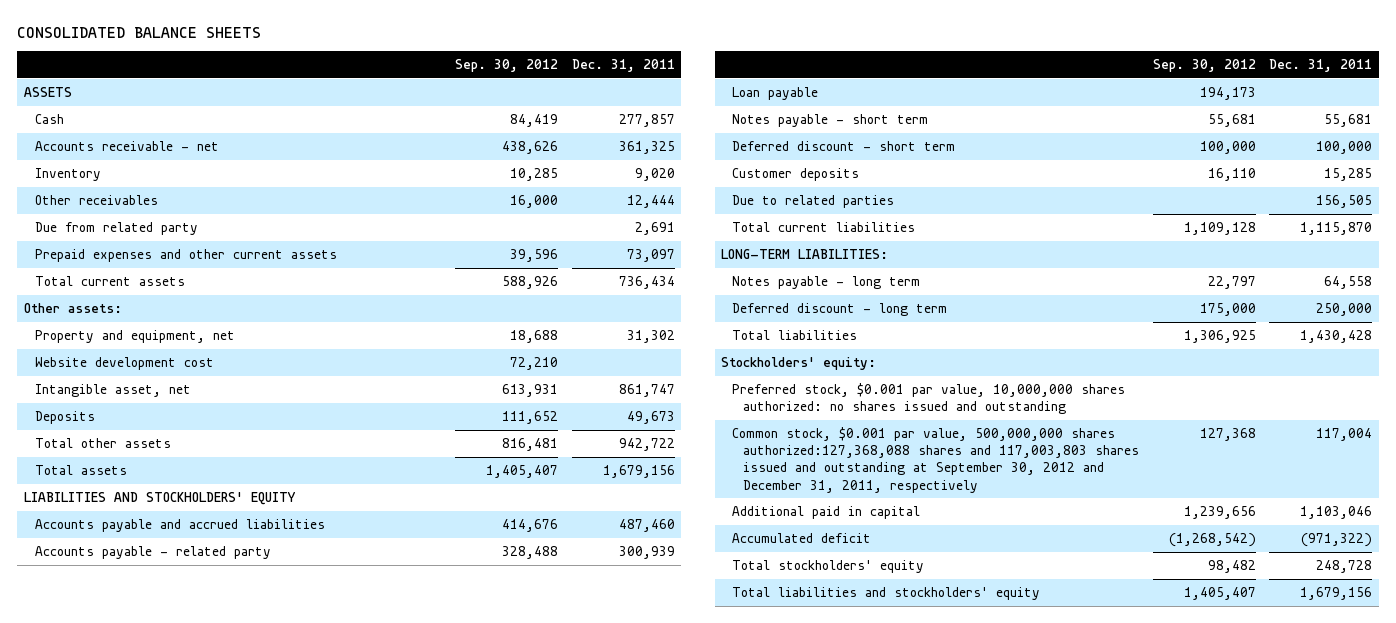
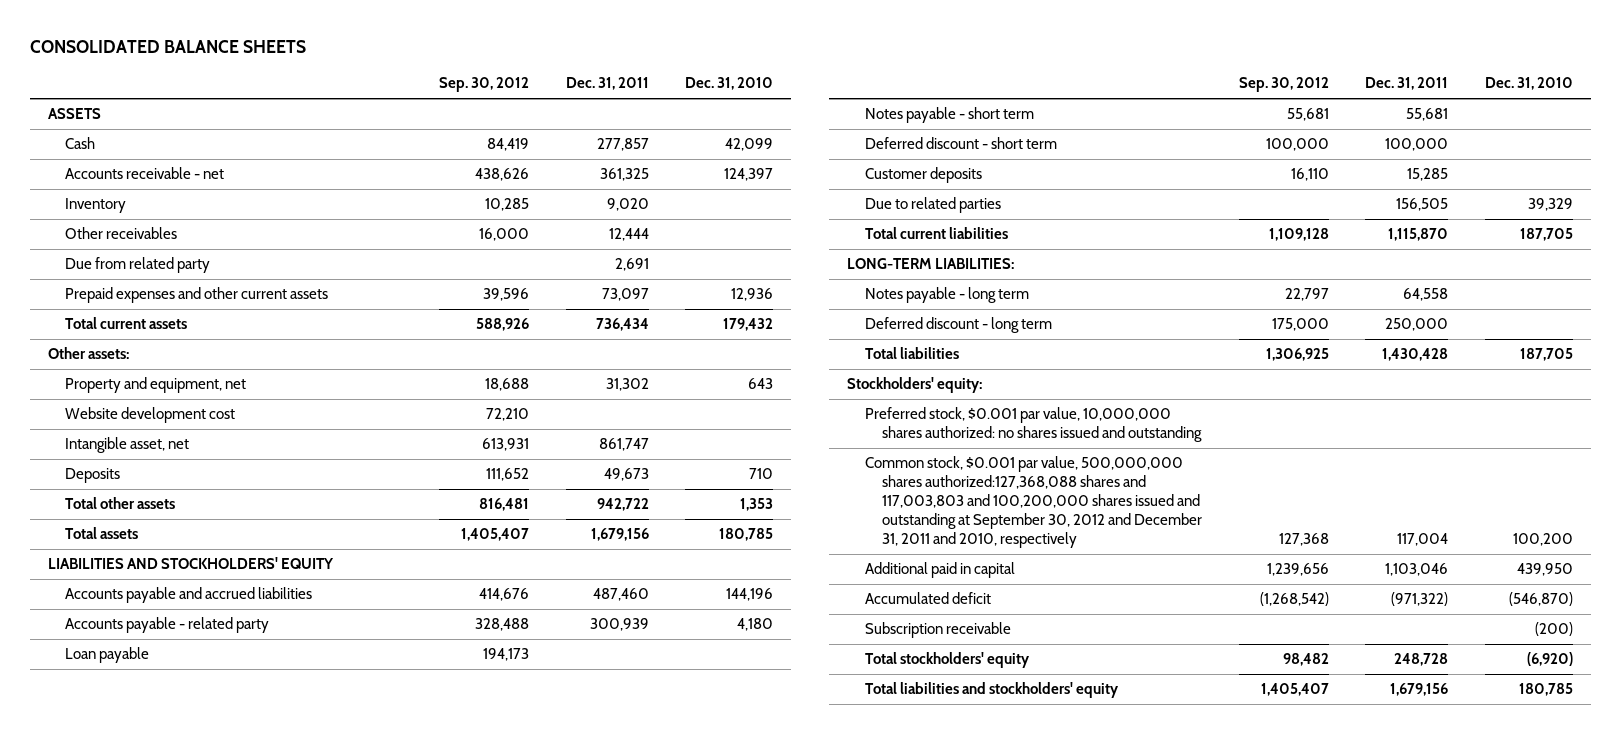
- | Sep. 30, 2012 | Dec. 31, 2011
+ | Sep. 30, 2012 | Dec. 31, 2011 | Dec. 31, 2010
- Common stock, $0.001 par value, 500,000,000 shares authorized:127,368,088 shares and 117,003,803 shares issued and outstanding at September 30, 2012 and December 31, 2011, respectively | 127,368 | 117,004
+ Common stock, $0.001 par value, 500,000,000 shares authorized:127,368,088 shares and 117,003,803 and 100,200,000 shares issued and outstanding at September 30, 2012 and December 31, 2011 and 2010, respectively | 127,368 | 117,004 | 100,200
+ Subscription receivable | | | (200)

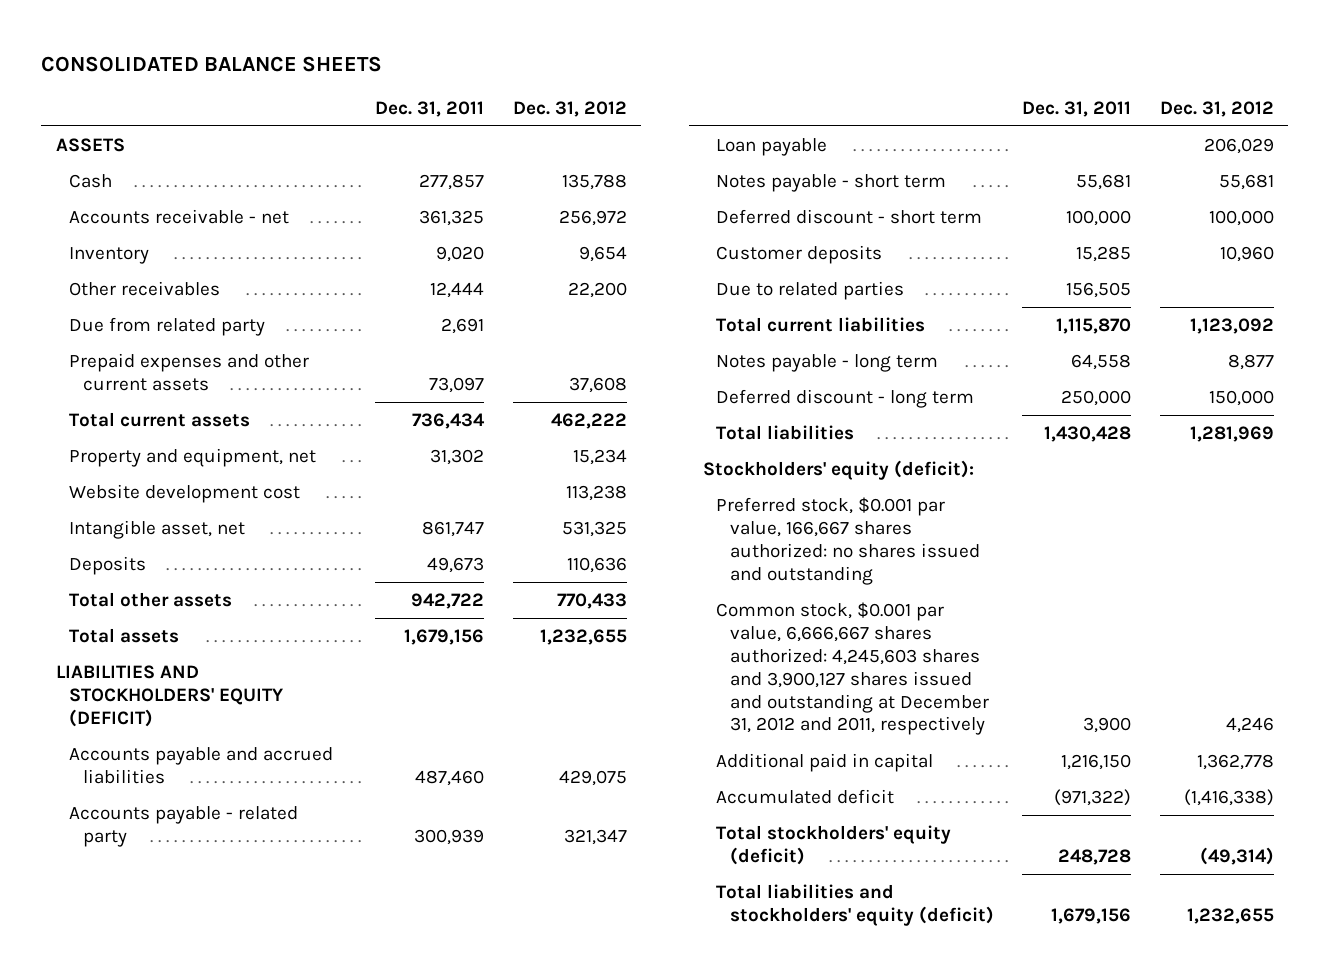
- | Sep. 30, 2012 | Dec. 31, 2011 | Dec. 31, 2010
+ | Dec. 31, 2011 | Dec. 31, 2012
- Other assets:
- LIABILITIES AND STOCKHOLDERS' EQUITY
+ LIABILITIES AND STOCKHOLDERS' EQUITY (DEFICIT)
- LONG-TERM LIABILITIES:
- Stockholders' equity:
- Preferred stock, $0.001 par value, 10,000,000 shares authorized: no shares issued and outstanding
- Common stock, $0.001 par value, 500,000,000 shares authorized:127,368,088 shares and 117,003,803 and 100,200,000 shares issued and outstanding at September 30, 2012 and December 31, 2011 and 2010, respectively | 127,368 | 117,004 | 100,200
- Additional paid in capital | 1,239,656 | 1,103,046 | 439,950
+ Stockholders' equity (deficit):
+ Preferred stock, $0.001 par value, 166,667 shares authorized: no shares issued and outstanding
+ Common stock, $0.001 par value, 6,666,667 shares authorized: 4,245,603 shares and 3,900,127 shares issued and outstanding at December 31, 2012 and 2011, respectively | 3,900 | 4,246
+ Additional paid in capital | 1,216,150 | 1,362,778
- Subscription receivable | | | (200)
- Total stockholders' equity | 98,482 | 248,728 | (6,920)
- Total liabilities and stockholders' equity | 1,405,407 | 1,679,156 | 180,785
+ Total stockholders' equity (deficit) | 248,728 | (49,314)
+ Total liabilities and stockholders' equity (deficit) | 1,679,156 | 1,232,655

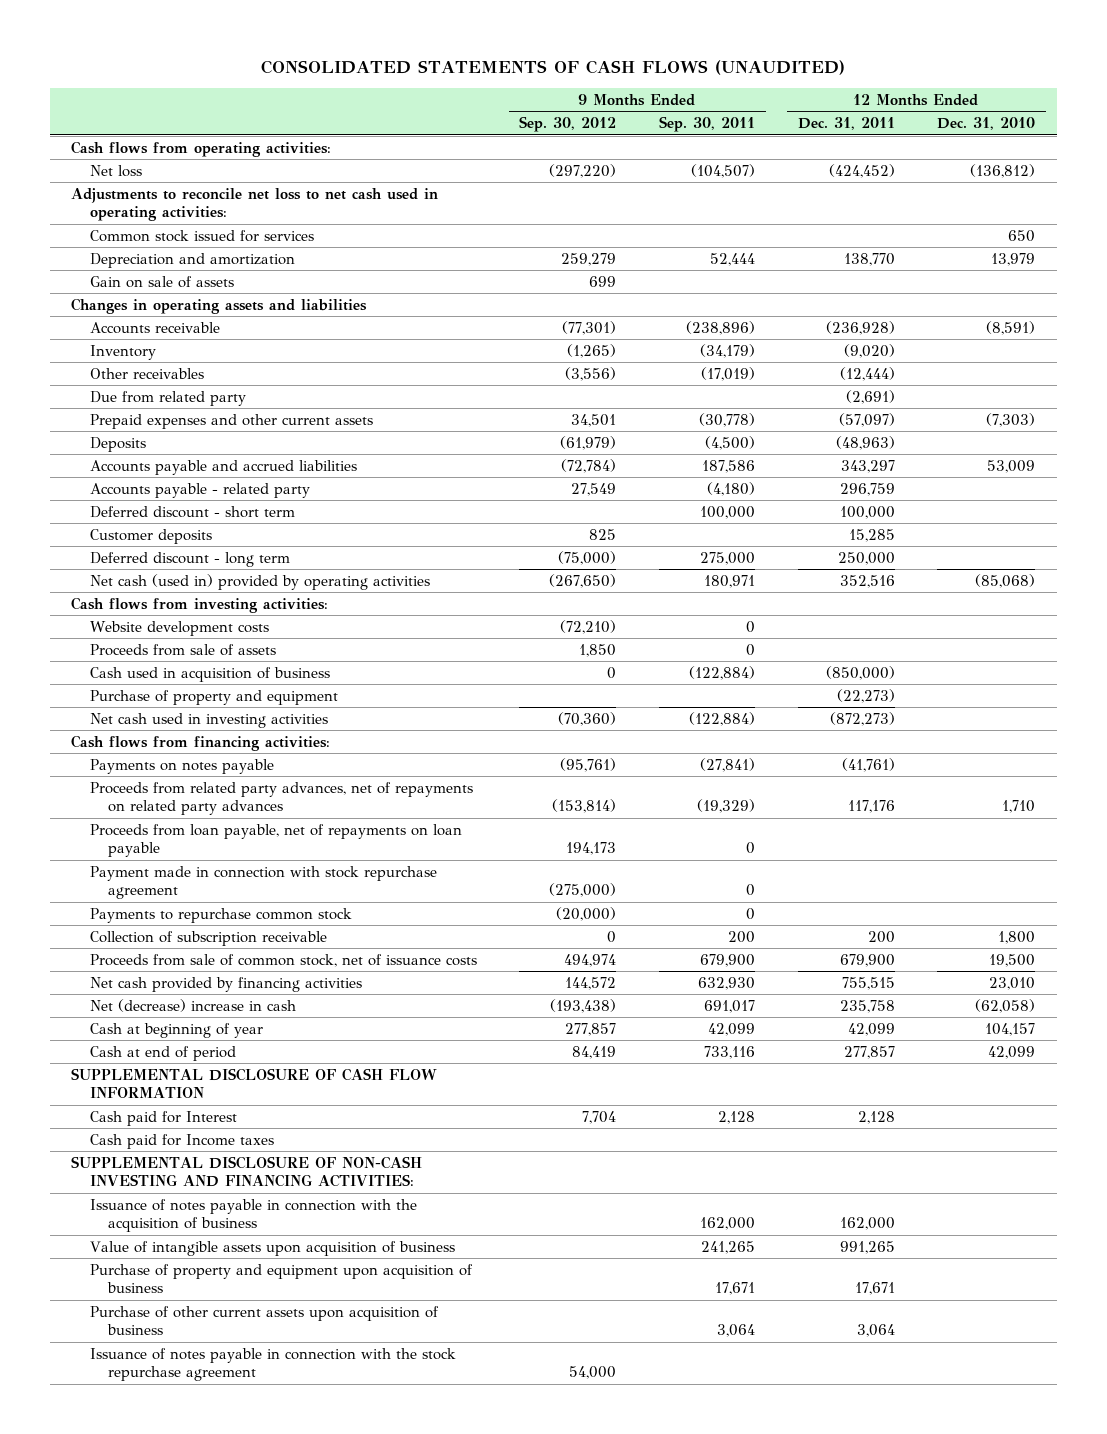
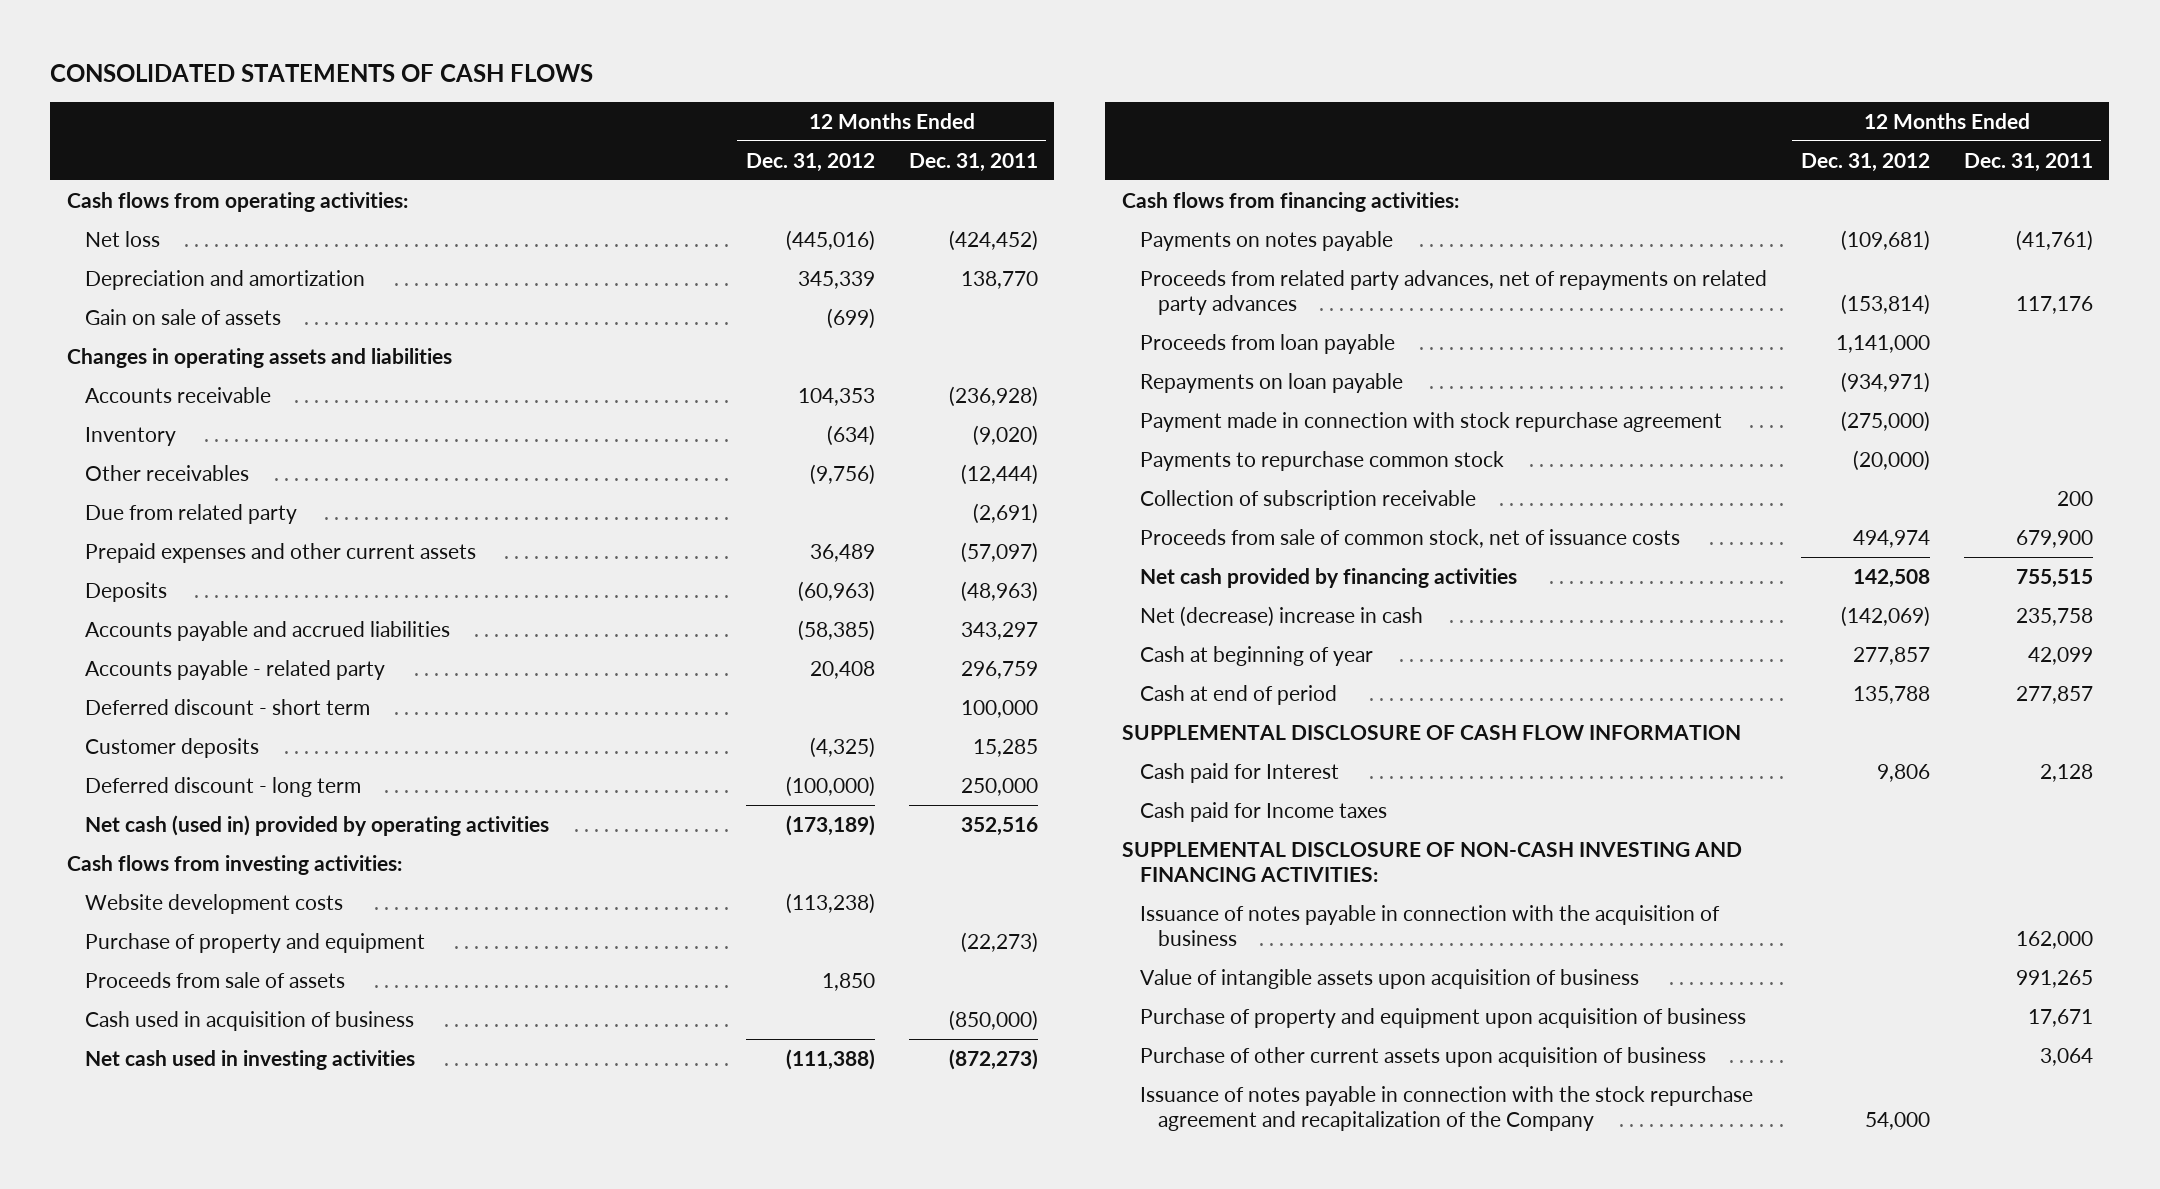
- CONSOLIDATED STATEMENTS OF CASH FLOWS (UNAUDITED)
+ CONSOLIDATED STATEMENTS OF CASH FLOWS
- | 9 Months Ended Sep. 30, 2012 | 9 Months Ended Sep. 30, 2011 | 12 Months Ended Dec. 31, 2011 | 12 Months Ended Dec. 31, 2010
+ | 12 Months Ended Dec. 31, 2012 | 12 Months Ended Dec. 31, 2011
- Adjustments to reconcile net loss to net cash used in operating activities:
- Common stock issued for services | | | | 650
moved up: Purchase of property and equipment | | (22,273)
- Proceeds from loan payable, net of repayments on loan payable | 194,173 | 0 | |
+ Proceeds from loan payable | 1,141,000 |
+ Repayments on loan payable | (934,971) |
- Issuance of notes payable in connection with the stock repurchase agreement | 54,000 | | |
+ Issuance of notes payable in connection with the stock repurchase agreement and recapitalization of the Company | 54,000 |

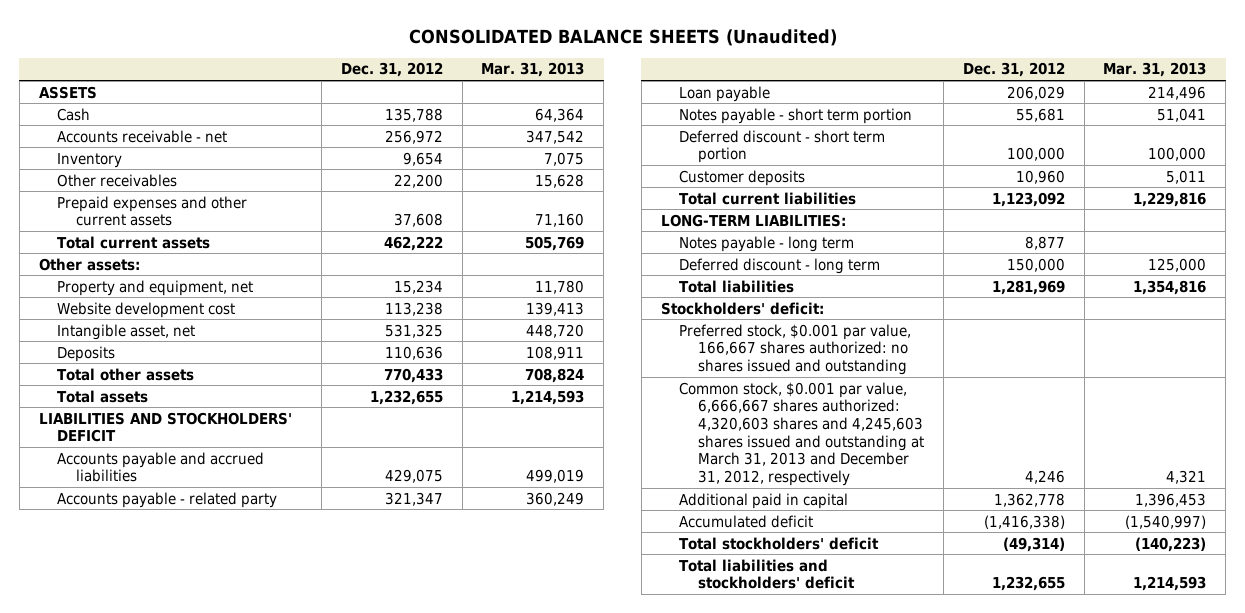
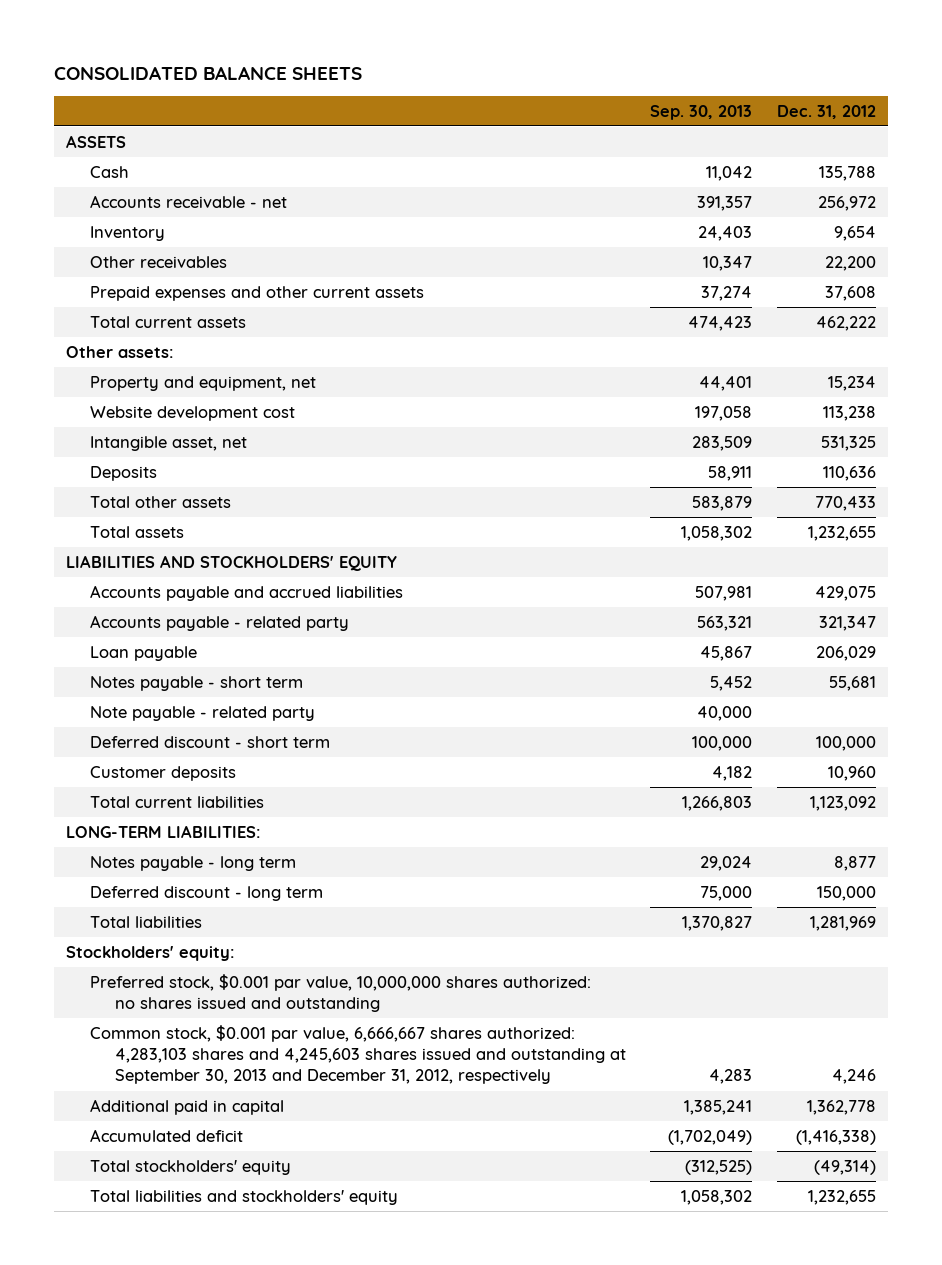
- CONSOLIDATED BALANCE SHEETS (Unaudited)
+ CONSOLIDATED BALANCE SHEETS
- | Dec. 31, 2012 | Mar. 31, 2013
+ | Sep. 30, 2013 | Dec. 31, 2012
- LIABILITIES AND STOCKHOLDERS' DEFICIT
+ LIABILITIES AND STOCKHOLDERS' EQUITY
- Notes payable - short term portion | 55,681 | 51,041
- Deferred discount - short term portion | 100,000 | 100,000
+ Notes payable - short term | 5,452 | 55,681
+ Note payable - related party | 40,000 |
+ Deferred discount - short term | 100,000 | 100,000
- Stockholders' deficit:
- Preferred stock, $0.001 par value, 166,667 shares authorized: no shares issued and outstanding
- Common stock, $0.001 par value, 6,666,667 shares authorized: 4,320,603 shares and 4,245,603 shares issued and outstanding at March 31, 2013 and December 31, 2012, respectively | 4,246 | 4,321
+ Stockholders' equity:
+ Preferred stock, $0.001 par value, 10,000,000 shares authorized: no shares issued and outstanding
+ Common stock, $0.001 par value, 6,666,667 shares authorized: 4,283,103 shares and 4,245,603 shares issued and outstanding at September 30, 2013 and December 31, 2012, respectively | 4,283 | 4,246
- Total stockholders' deficit | (49,314) | (140,223)
- Total liabilities and stockholders' deficit | 1,232,655 | 1,214,593
+ Total stockholders' equity | (312,525) | (49,314)
+ Total liabilities and stockholders' equity | 1,058,302 | 1,232,655

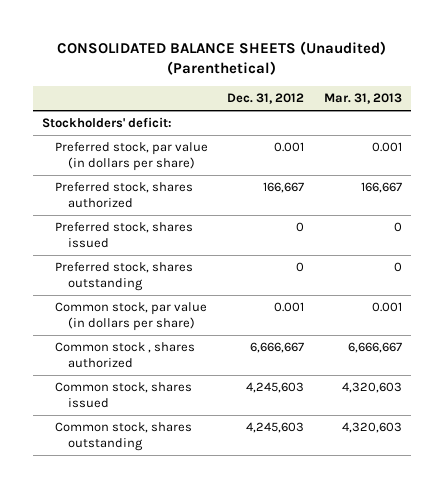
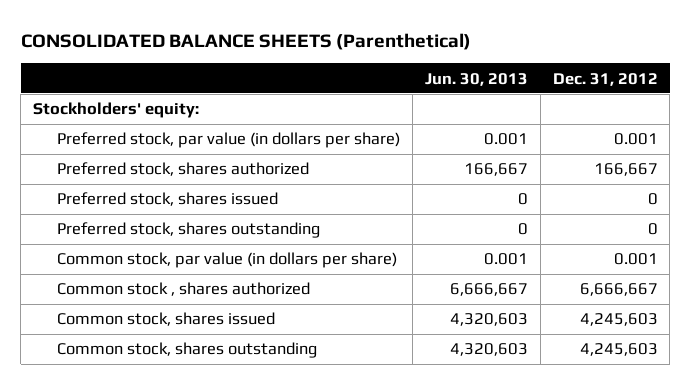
- CONSOLIDATED BALANCE SHEETS (Unaudited) (Parenthetical)
+ CONSOLIDATED BALANCE SHEETS (Parenthetical)
- | Dec. 31, 2012 | Mar. 31, 2013
+ | Jun. 30, 2013 | Dec. 31, 2012
- Stockholders' deficit:
+ Stockholders' equity:

